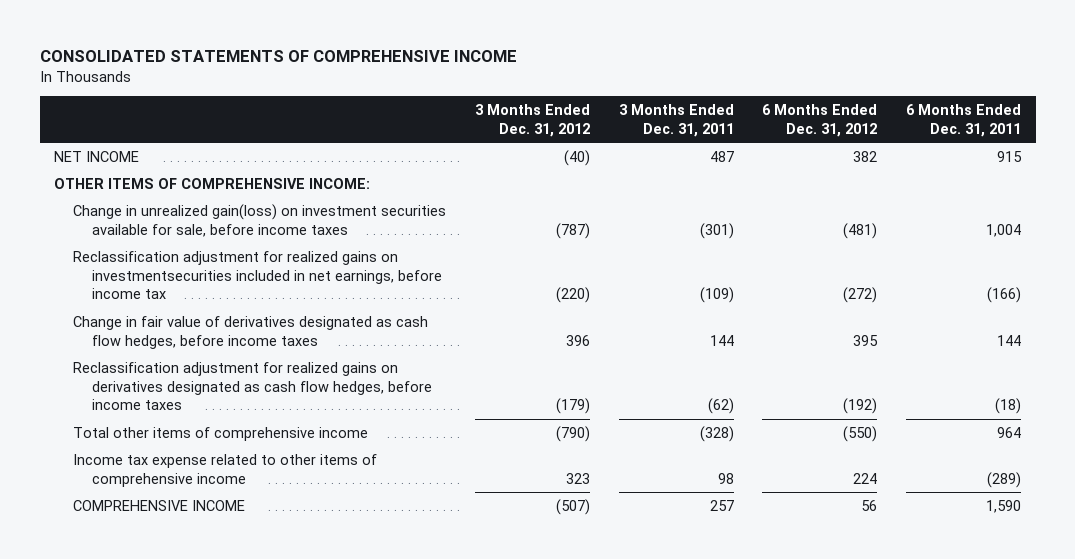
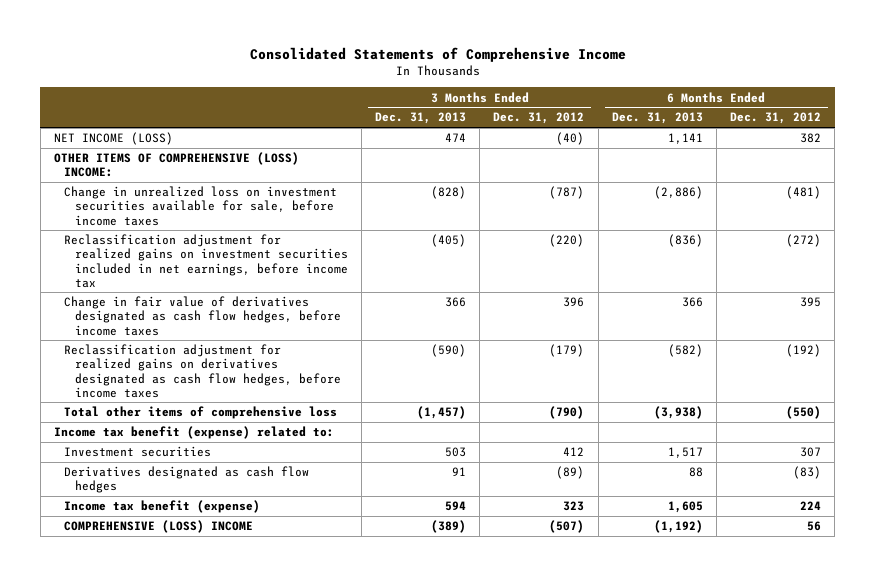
- CONSOLIDATED STATEMENTS OF COMPREHENSIVE INCOME
+ Consolidated Statements of Comprehensive Income
- | 3 Months Ended Dec. 31, 2012 | 3 Months Ended Dec. 31, 2011 | 6 Months Ended Dec. 31, 2012 | 6 Months Ended Dec. 31, 2011
+ | 3 Months Ended Dec. 31, 2013 | 3 Months Ended Dec. 31, 2012 | 6 Months Ended Dec. 31, 2013 | 6 Months Ended Dec. 31, 2012
- NET INCOME | (40) | 487 | 382 | 915
- OTHER ITEMS OF COMPREHENSIVE INCOME:
- Change in unrealized gain(loss) on investment securities available for sale, before income taxes | (787) | (301) | (481) | 1,004
- Reclassification adjustment for realized gains on investmentsecurities included in net earnings, before income tax | (220) | (109) | (272) | (166)
+ NET INCOME (LOSS) | 474 | (40) | 1,141 | 382
+ OTHER ITEMS OF COMPREHENSIVE (LOSS) INCOME:
+ Change in unrealized loss on investment securities available for sale, before income taxes | (828) | (787) | (2,886) | (481)
+ Reclassification adjustment for realized gains on investment securities included in net earnings, before income tax | (405) | (220) | (836) | (272)
- Total other items of comprehensive income | (790) | (328) | (550) | 964
- Income tax expense related to other items of comprehensive income | 323 | 98 | 224 | (289)
- COMPREHENSIVE INCOME | (507) | 257 | 56 | 1,590
+ Total other items of comprehensive loss | (1,457) | (790) | (3,938) | (550)
+ Income tax benefit (expense) related to:
+ Investment securities | 503 | 412 | 1,517 | 307
+ Derivatives designated as cash flow hedges | 91 | (89) | 88 | (83)
+ Income tax benefit (expense) | 594 | 323 | 1,605 | 224
+ COMPREHENSIVE (LOSS) INCOME | (389) | (507) | (1,192) | 56

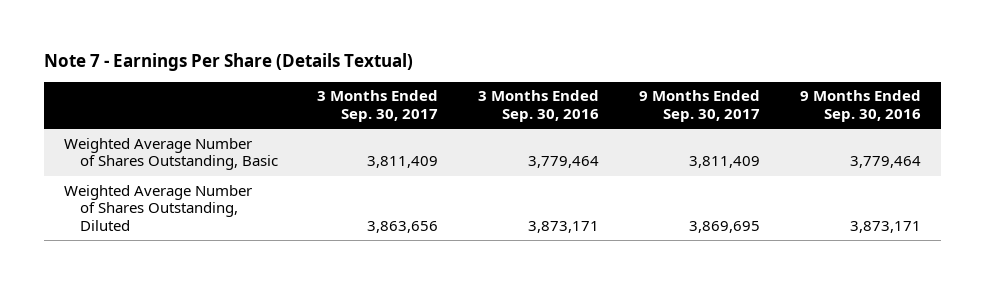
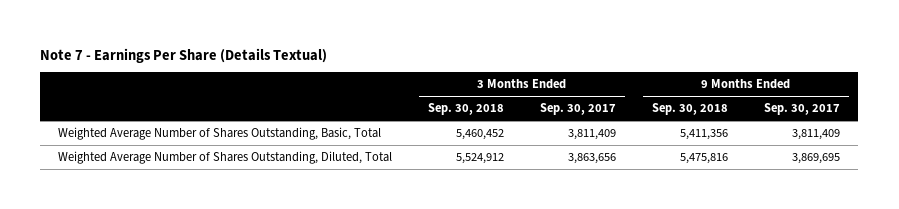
- | 3 Months Ended Sep. 30, 2017 | 3 Months Ended Sep. 30, 2016 | 9 Months Ended Sep. 30, 2017 | 9 Months Ended Sep. 30, 2016
+ | 3 Months Ended Sep. 30, 2018 | 3 Months Ended Sep. 30, 2017 | 9 Months Ended Sep. 30, 2018 | 9 Months Ended Sep. 30, 2017
- Weighted Average Number of Shares Outstanding, Basic | 3,811,409 | 3,779,464 | 3,811,409 | 3,779,464
- Weighted Average Number of Shares Outstanding, Diluted | 3,863,656 | 3,873,171 | 3,869,695 | 3,873,171
+ Weighted Average Number of Shares Outstanding, Basic, Total | 5,460,452 | 3,811,409 | 5,411,356 | 3,811,409
+ Weighted Average Number of Shares Outstanding, Diluted, Total | 5,524,912 | 3,863,656 | 5,475,816 | 3,869,695

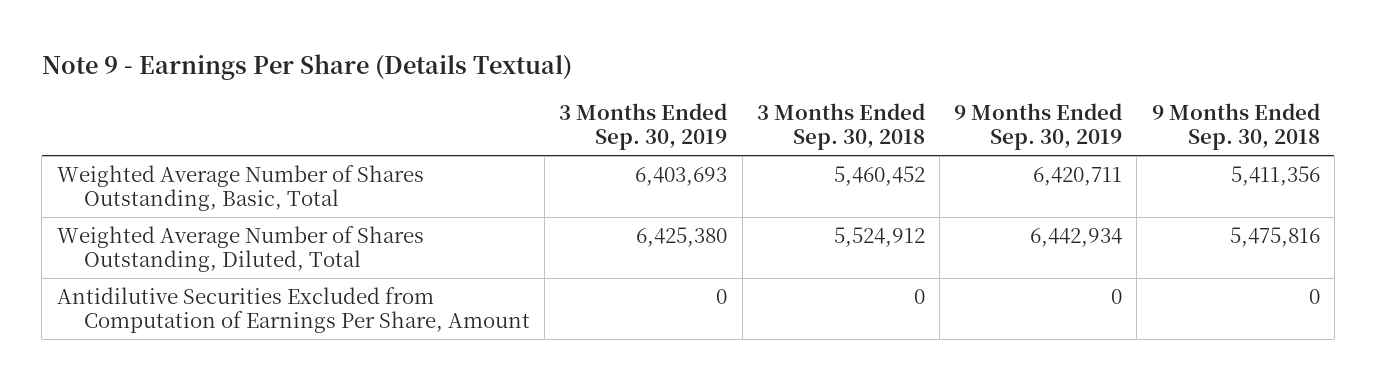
- Note 7 - Earnings Per Share (Details Textual)
+ Note 9 - Earnings Per Share (Details Textual)
- | 3 Months Ended Sep. 30, 2018 | 3 Months Ended Sep. 30, 2017 | 9 Months Ended Sep. 30, 2018 | 9 Months Ended Sep. 30, 2017
+ | 3 Months Ended Sep. 30, 2019 | 3 Months Ended Sep. 30, 2018 | 9 Months Ended Sep. 30, 2019 | 9 Months Ended Sep. 30, 2018
+ Antidilutive Securities Excluded from Computation of Earnings Per Share, Amount | 0 | 0 | 0 | 0

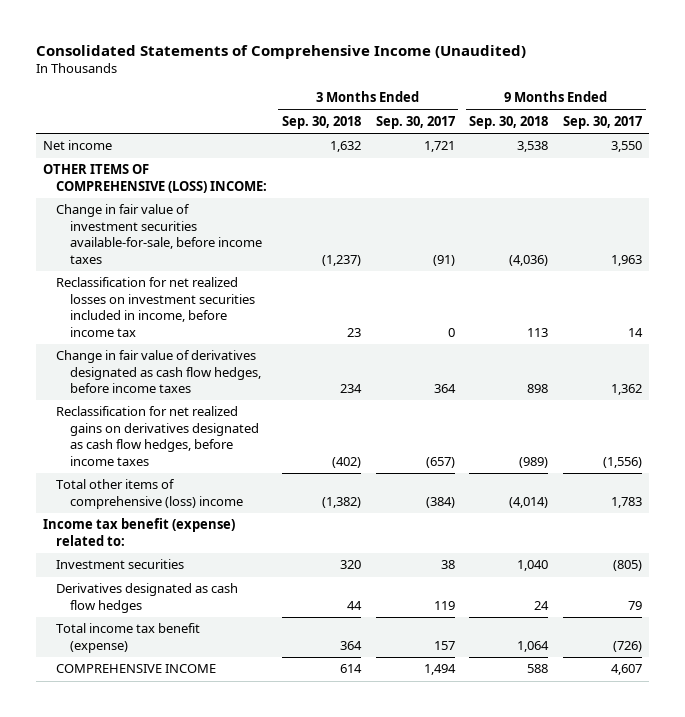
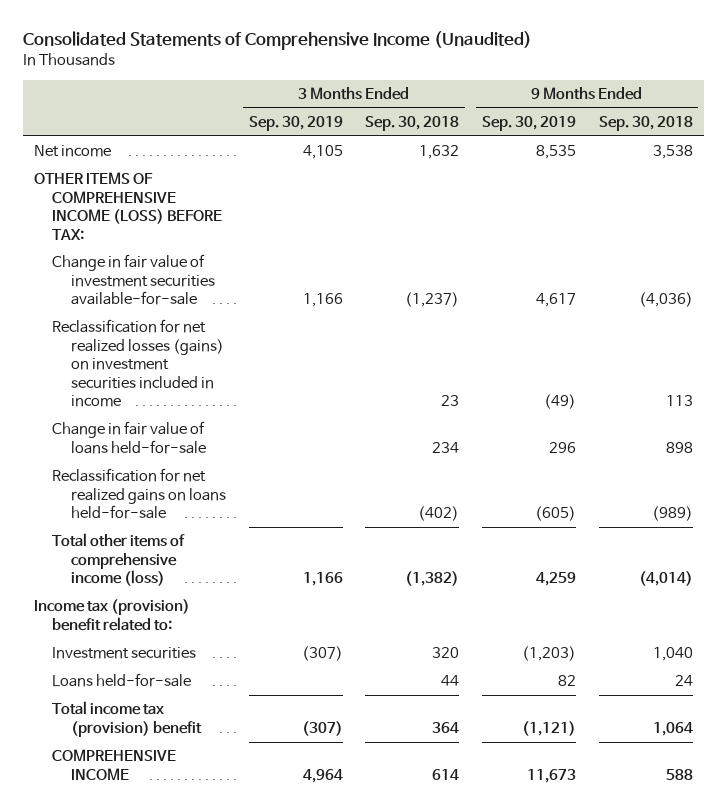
- | 3 Months Ended Sep. 30, 2018 | 3 Months Ended Sep. 30, 2017 | 9 Months Ended Sep. 30, 2018 | 9 Months Ended Sep. 30, 2017
+ | 3 Months Ended Sep. 30, 2019 | 3 Months Ended Sep. 30, 2018 | 9 Months Ended Sep. 30, 2019 | 9 Months Ended Sep. 30, 2018
- OTHER ITEMS OF COMPREHENSIVE (LOSS) INCOME:
- Change in fair value of investment securities available-for-sale, before income taxes | (1,237) | (91) | (4,036) | 1,963
- Reclassification for net realized losses on investment securities included in income, before income tax | 23 | 0 | 113 | 14
- Change in fair value of derivatives designated as cash flow hedges, before income taxes | 234 | 364 | 898 | 1,362
- Reclassification for net realized gains on derivatives designated as cash flow hedges, before income taxes | (402) | (657) | (989) | (1,556)
- Total other items of comprehensive (loss) income | (1,382) | (384) | (4,014) | 1,783
- Income tax benefit (expense) related to:
+ OTHER ITEMS OF COMPREHENSIVE INCOME (LOSS) BEFORE TAX:
+ Change in fair value of investment securities available-for-sale | 1,166 | (1,237) | 4,617 | (4,036)
+ Reclassification for net realized losses (gains) on investment securities included in income | | 23 | (49) | 113
+ Change in fair value of loans held-for-sale | | 234 | 296 | 898
+ Reclassification for net realized gains on loans held-for-sale | | (402) | (605) | (989)
+ Total other items of comprehensive income (loss) | 1,166 | (1,382) | 4,259 | (4,014)
+ Income tax (provision) benefit related to:
- Derivatives designated as cash flow hedges | 44 | 119 | 24 | 79
- Total income tax benefit (expense) | 364 | 157 | 1,064 | (726)
+ Loans held-for-sale | | 44 | 82 | 24
+ Total income tax (provision) benefit | (307) | 364 | (1,121) | 1,064

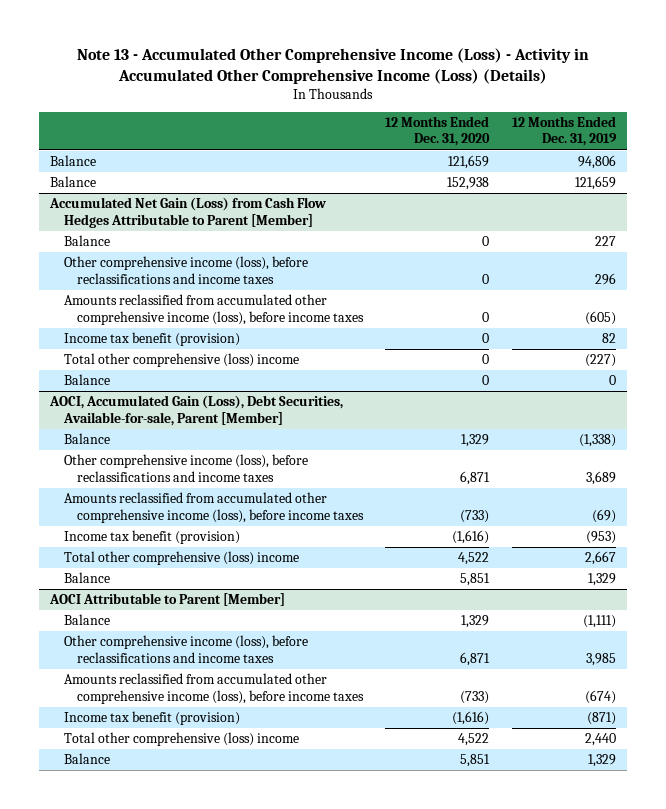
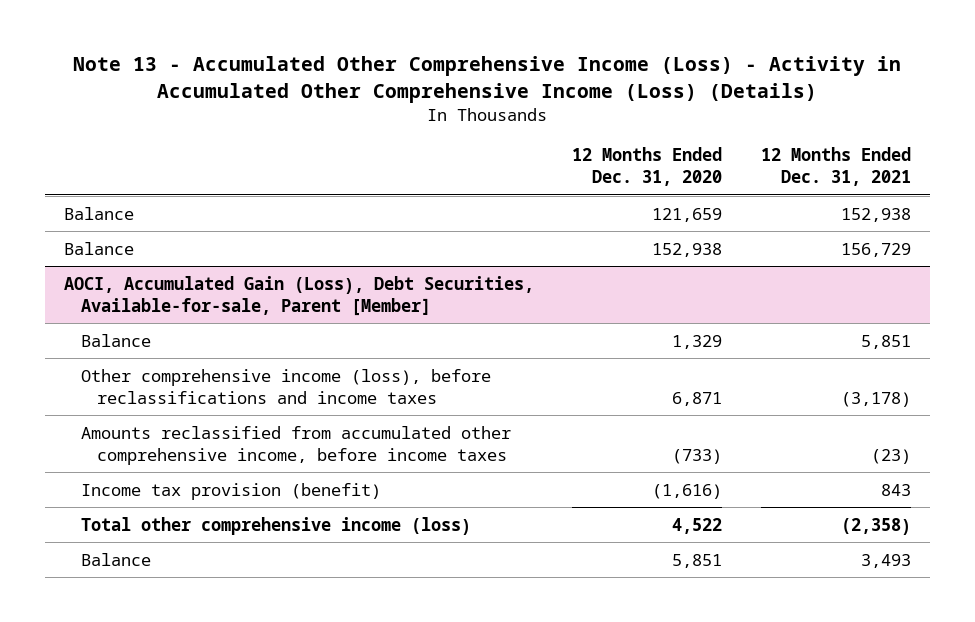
- | 12 Months Ended Dec. 31, 2020 | 12 Months Ended Dec. 31, 2019
+ | 12 Months Ended Dec. 31, 2020 | 12 Months Ended Dec. 31, 2021
- Accumulated Net Gain (Loss) from Cash Flow Hedges Attributable to Parent [Member]
- Balance | 0 | 227
- Other comprehensive income (loss), before reclassifications and income taxes | 0 | 296
- Amounts reclassified from accumulated other comprehensive income (loss), before income taxes | 0 | (605)
- Income tax benefit (provision) | 0 | 82
- Total other comprehensive (loss) income | 0 | (227)
- Balance | 0 | 0
@ AOCI, Accumulated Gain (Loss), Debt Securities, Available-for-sale, Parent [Member]
- Amounts reclassified from accumulated other comprehensive income (loss), before income taxes | (733) | (69)
- Income tax benefit (provision) | (1,616) | (953)
- Total other comprehensive (loss) income | 4,522 | 2,667
- Balance | 5,851 | 1,329
- AOCI Attributable to Parent [Member]
- Balance | 1,329 | (1,111)
- Other comprehensive income (loss), before reclassifications and income taxes | 6,871 | 3,985
- Amounts reclassified from accumulated other comprehensive income (loss), before income taxes | (733) | (674)
- Income tax benefit (provision) | (1,616) | (871)
- Total other comprehensive (loss) income | 4,522 | 2,440
@ AOCI, Accumulated Gain (Loss), Debt Securities, Available-for-sale, Parent [Member]
+ Amounts reclassified from accumulated other comprehensive income, before income taxes | (733) | (23)
+ Income tax provision (benefit) | (1,616) | 843
+ Total other comprehensive income (loss) | 4,522 | (2,358)

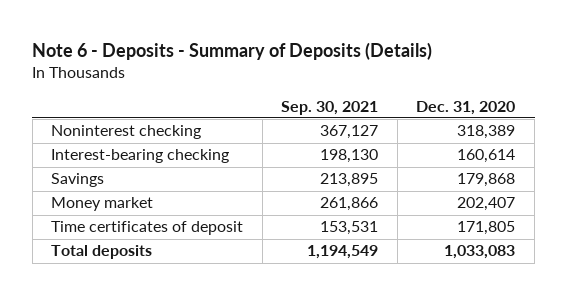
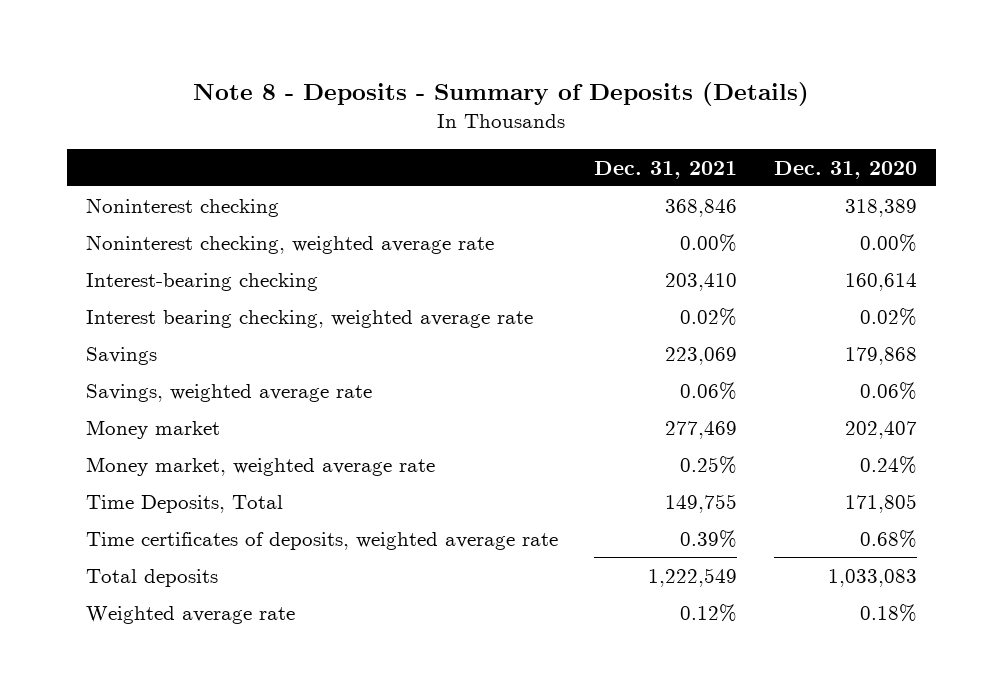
- Note 6 - Deposits - Summary of Deposits (Details)
+ Note 8 - Deposits - Summary of Deposits (Details)
- | Sep. 30, 2021 | Dec. 31, 2020
+ | Dec. 31, 2021 | Dec. 31, 2020
+ Noninterest checking, weighted average rate | 0.00% | 0.00%
+ Interest bearing checking, weighted average rate | 0.02% | 0.02%
+ Savings, weighted average rate | 0.06% | 0.06%
- Time certificates of deposit | 153,531 | 171,805
+ Money market, weighted average rate | 0.25% | 0.24%
+ Time Deposits, Total | 149,755 | 171,805
+ Time certificates of deposits, weighted average rate | 0.39% | 0.68%
+ Weighted average rate | 0.12% | 0.18%

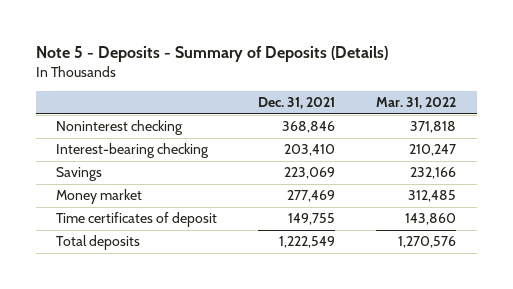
- Note 8 - Deposits - Summary of Deposits (Details)
+ Note 5 - Deposits - Summary of Deposits (Details)
- | Dec. 31, 2021 | Dec. 31, 2020
+ | Dec. 31, 2021 | Mar. 31, 2022
- Noninterest checking, weighted average rate | 0.00% | 0.00%
- Interest bearing checking, weighted average rate | 0.02% | 0.02%
- Savings, weighted average rate | 0.06% | 0.06%
- Money market, weighted average rate | 0.25% | 0.24%
- Time Deposits, Total | 149,755 | 171,805
- Time certificates of deposits, weighted average rate | 0.39% | 0.68%
+ Time certificates of deposit | 149,755 | 143,860
- Weighted average rate | 0.12% | 0.18%

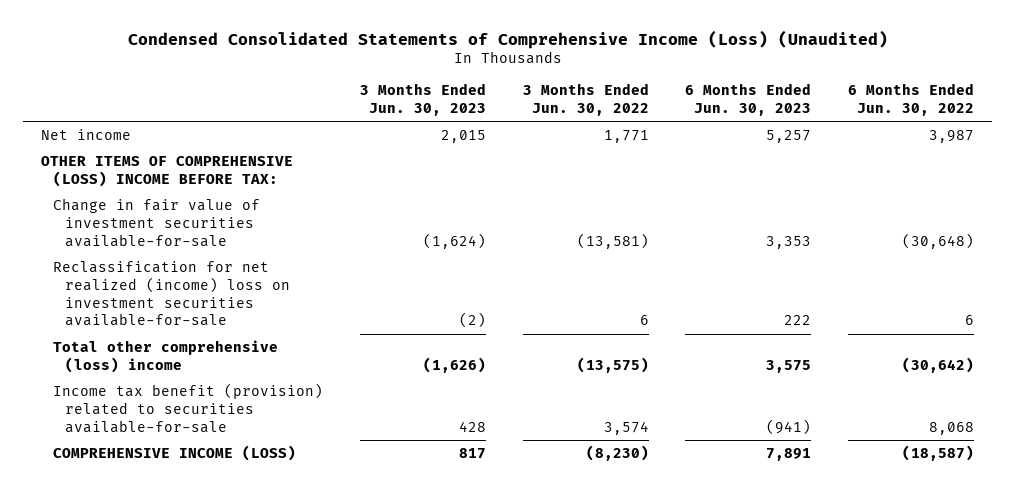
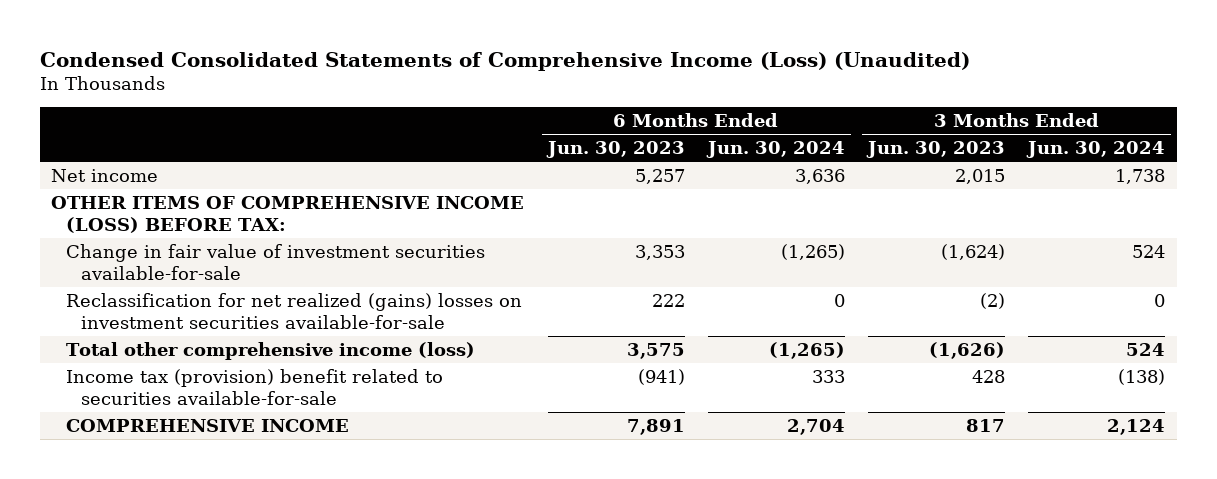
- | 3 Months Ended Jun. 30, 2023 | 3 Months Ended Jun. 30, 2022 | 6 Months Ended Jun. 30, 2023 | 6 Months Ended Jun. 30, 2022
+ | 6 Months Ended Jun. 30, 2023 | 6 Months Ended Jun. 30, 2024 | 3 Months Ended Jun. 30, 2023 | 3 Months Ended Jun. 30, 2024
- OTHER ITEMS OF COMPREHENSIVE (LOSS) INCOME BEFORE TAX:
+ OTHER ITEMS OF COMPREHENSIVE INCOME (LOSS) BEFORE TAX:
- Reclassification for net realized (income) loss on investment securities available-for-sale | (2) | 6 | 222 | 6
- Total other comprehensive (loss) income | (1,626) | (13,575) | 3,575 | (30,642)
- Income tax benefit (provision) related to securities available-for-sale | 428 | 3,574 | (941) | 8,068
- COMPREHENSIVE INCOME (LOSS) | 817 | (8,230) | 7,891 | (18,587)
+ Reclassification for net realized (gains) losses on investment securities available-for-sale | 222 | 0 | (2) | 0
+ Total other comprehensive income (loss) | 3,575 | (1,265) | (1,626) | 524
+ Income tax (provision) benefit related to securities available-for-sale | (941) | 333 | 428 | (138)
+ COMPREHENSIVE INCOME | 7,891 | 2,704 | 817 | 2,124

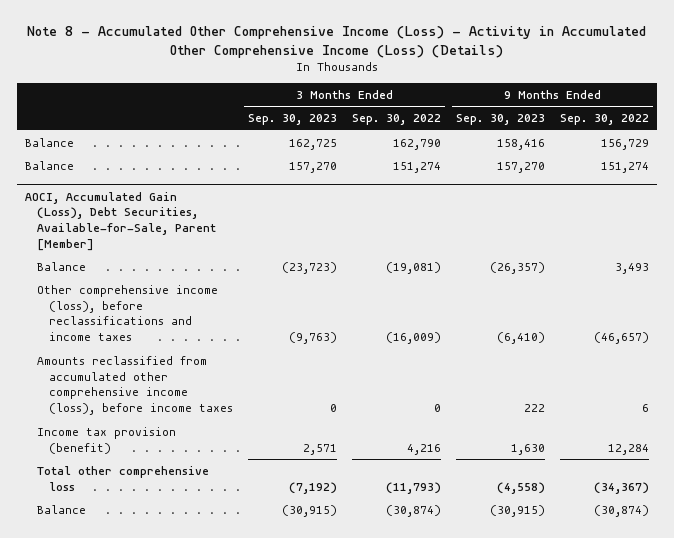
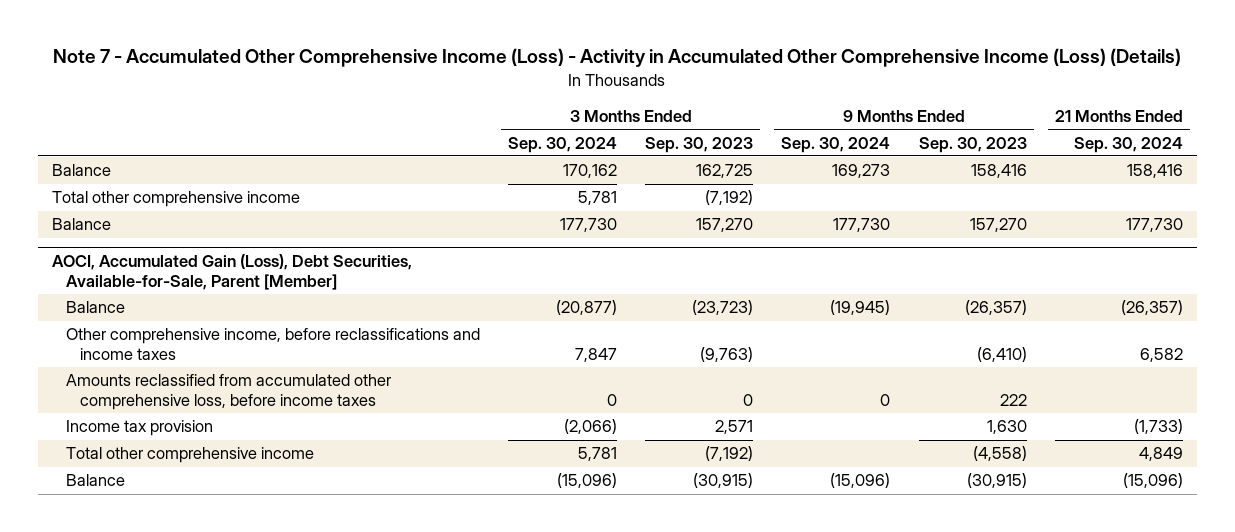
- Note 8 - Accumulated Other Comprehensive Income (Loss) - Activity in Accumulated Other Comprehensive Income (Loss) (Details)
+ Note 7 - Accumulated Other Comprehensive Income (Loss) - Activity in Accumulated Other Comprehensive Income (Loss) (Details)
- | 3 Months Ended Sep. 30, 2023 | 3 Months Ended Sep. 30, 2022 | 9 Months Ended Sep. 30, 2023 | 9 Months Ended Sep. 30, 2022
+ | 3 Months Ended Sep. 30, 2024 | 3 Months Ended Sep. 30, 2023 | 9 Months Ended Sep. 30, 2024 | 9 Months Ended Sep. 30, 2023 | 21 Months Ended Sep. 30, 2024
+ Total other comprehensive income | 5,781 | (7,192) | | |
@ AOCI, Accumulated Gain (Loss), Debt Securities, Available-for-Sale, Parent [Member]
- Other comprehensive income (loss), before reclassifications and income taxes | (9,763) | (16,009) | (6,410) | (46,657)
- Amounts reclassified from accumulated other comprehensive income (loss), before income taxes | 0 | 0 | 222 | 6
- Income tax provision (benefit) | 2,571 | 4,216 | 1,630 | 12,284
- Total other comprehensive loss | (7,192) | (11,793) | (4,558) | (34,367)
+ Other comprehensive income, before reclassifications and income taxes | 7,847 | (9,763) | | (6,410) | 6,582
+ Amounts reclassified from accumulated other comprehensive loss, before income taxes | 0 | 0 | 0 | 222 |
+ Income tax provision | (2,066) | 2,571 | | 1,630 | (1,733)
+ Total other comprehensive income | 5,781 | (7,192) | | (4,558) | 4,849

